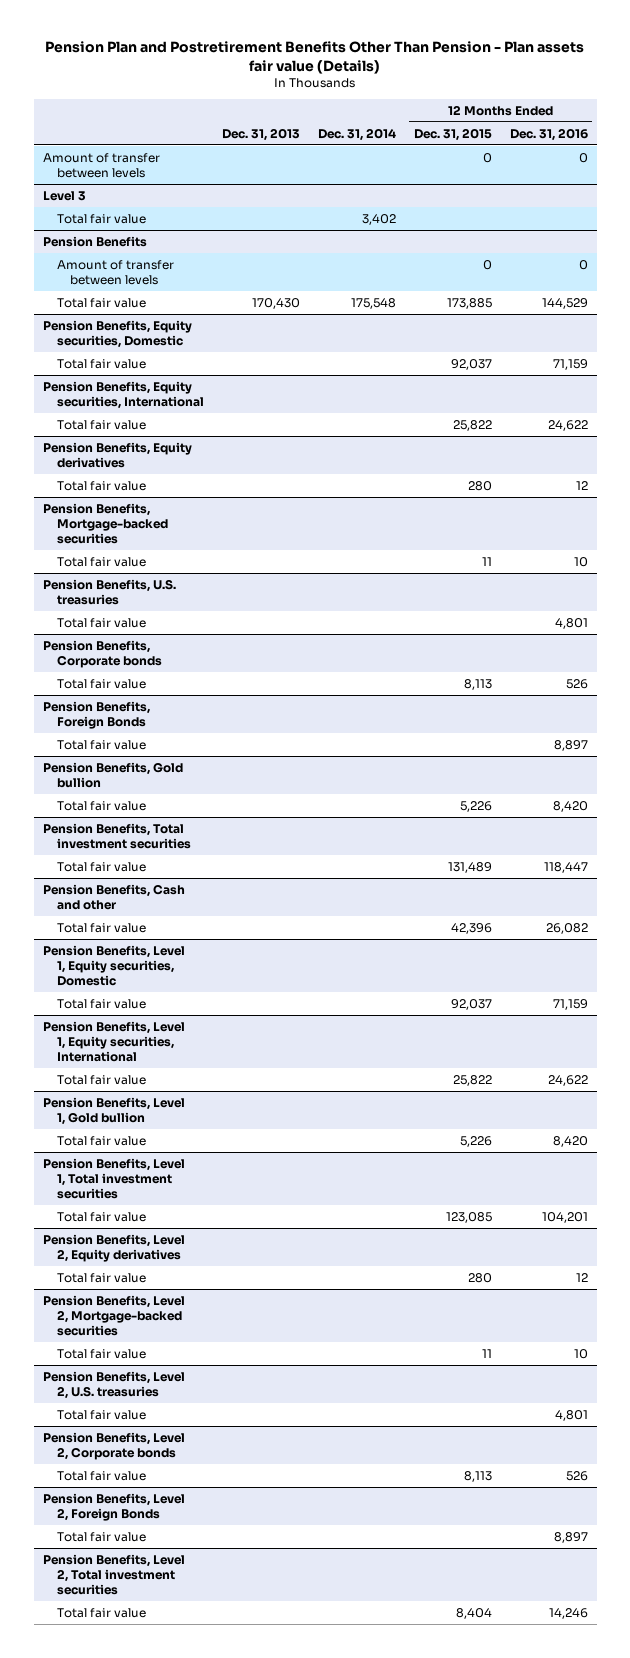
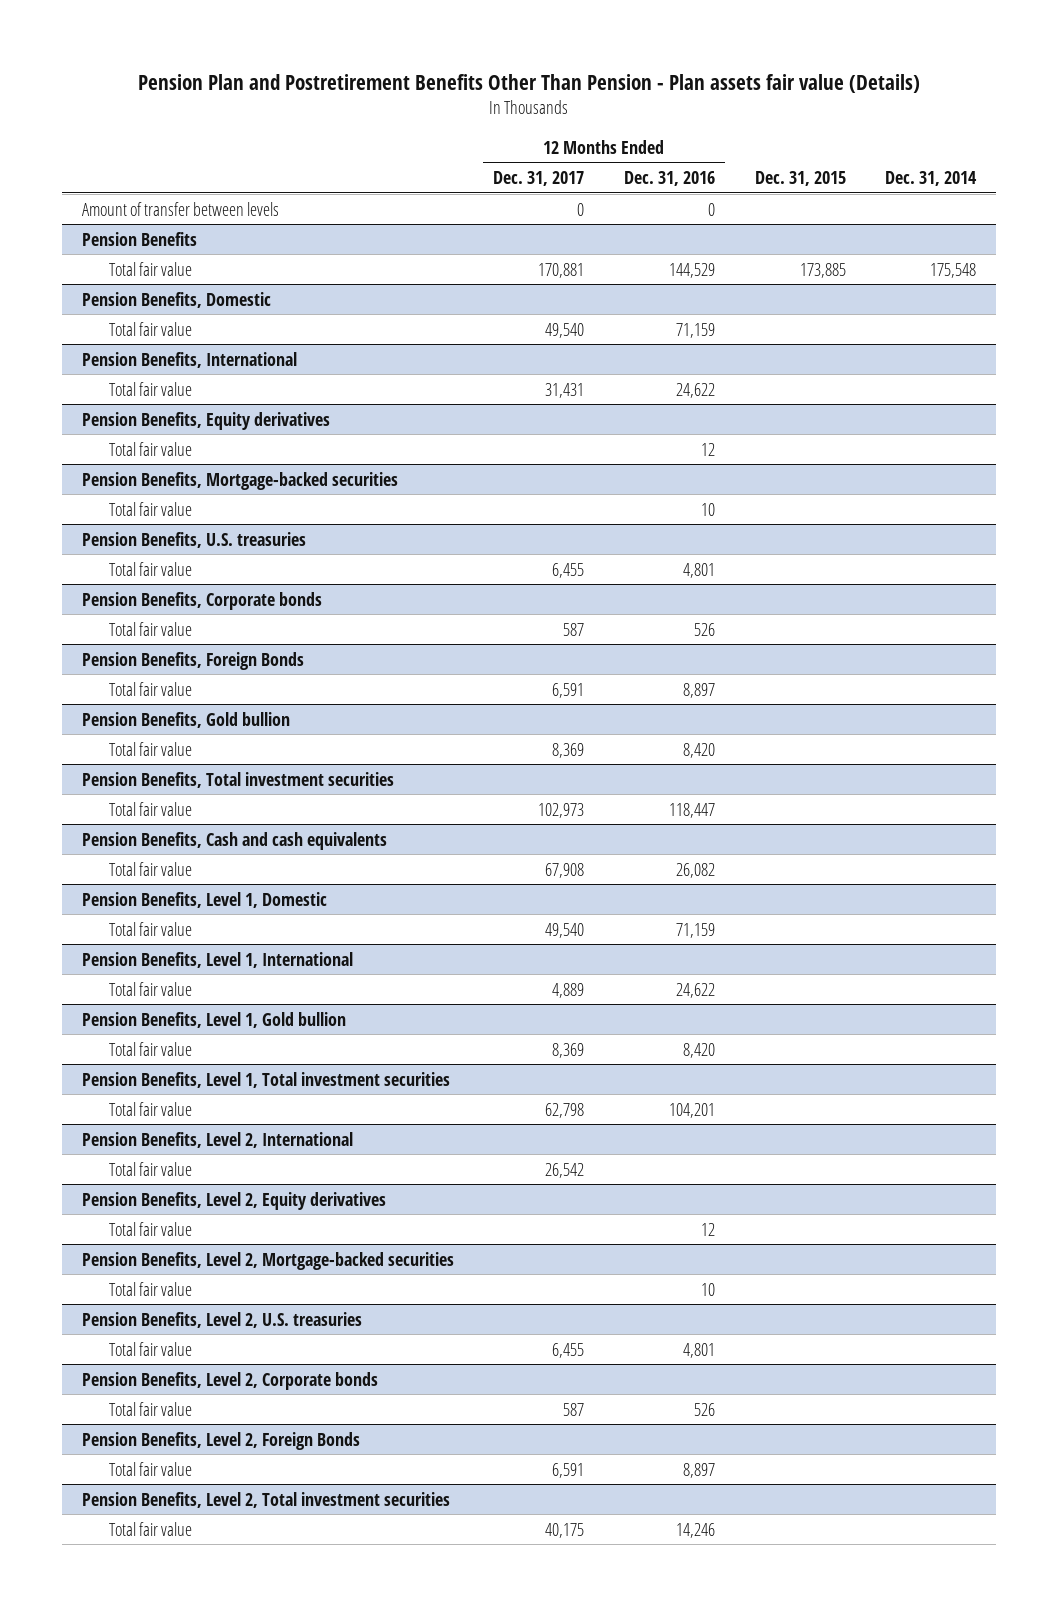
- | Dec. 31, 2013 | Dec. 31, 2014 | 12 Months Ended Dec. 31, 2015 | 12 Months Ended Dec. 31, 2016
+ | 12 Months Ended Dec. 31, 2017 | 12 Months Ended Dec. 31, 2016 | Dec. 31, 2015 | Dec. 31, 2014
- Level 3
- Total fair value | | 3,402 | |
@ Pension Benefits
- Amount of transfer between levels | | | 0 | 0
- Pension Benefits, Equity securities, Domestic
+ Pension Benefits, Domestic
- Pension Benefits, Equity securities, International
+ Pension Benefits, International
- Pension Benefits, Cash and other
+ Pension Benefits, Cash and cash equivalents
- Pension Benefits, Level 1, Equity securities, Domestic
+ Pension Benefits, Level 1, Domestic
- Pension Benefits, Level 1, Equity securities, International
+ Pension Benefits, Level 1, International
+ Pension Benefits, Level 2, International
+ Total fair value | 26,542 | | |

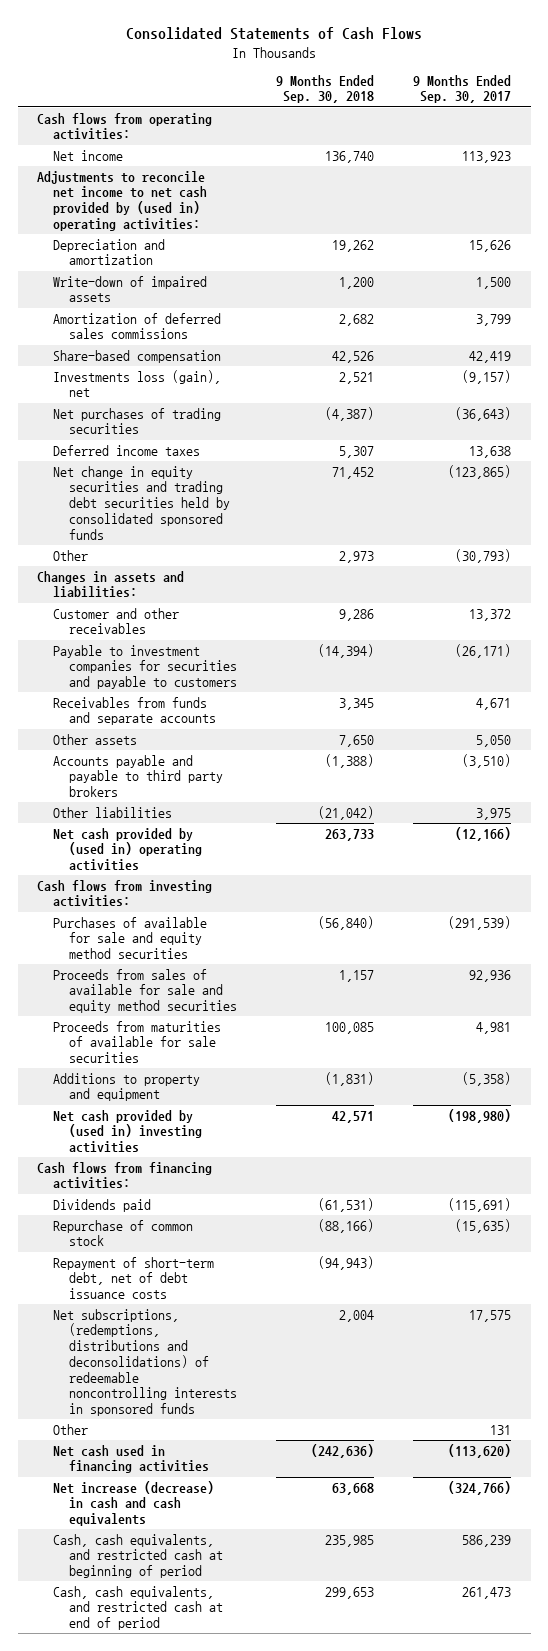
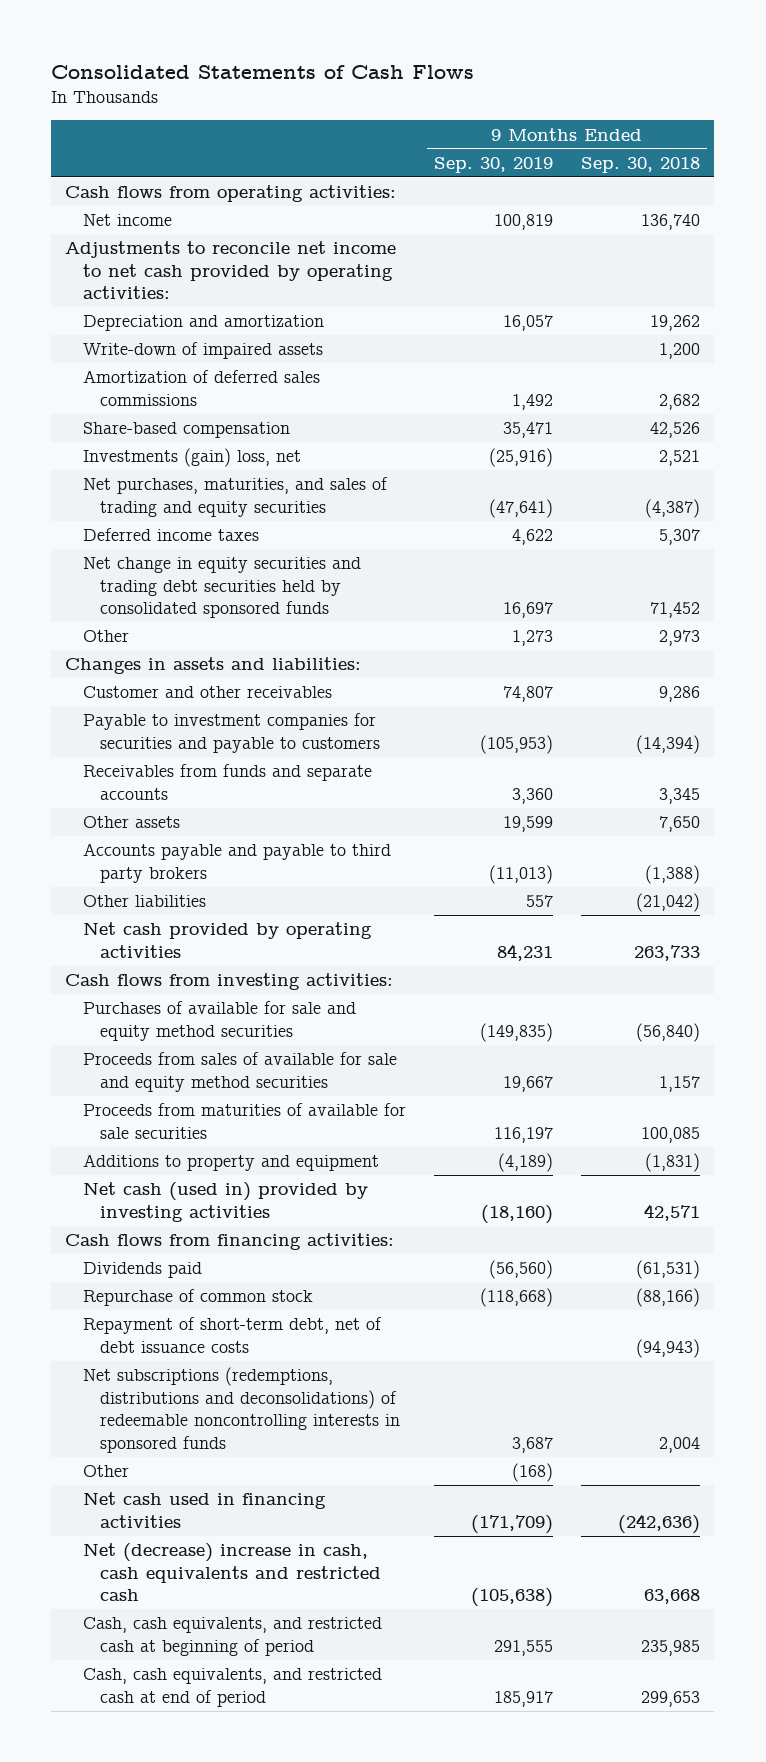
- | 9 Months Ended Sep. 30, 2018 | 9 Months Ended Sep. 30, 2017
+ | 9 Months Ended Sep. 30, 2019 | 9 Months Ended Sep. 30, 2018
- Adjustments to reconcile net income to net cash provided by (used in) operating activities:
+ Adjustments to reconcile net income to net cash provided by operating activities:
- Investments loss (gain), net | 2,521 | (9,157)
- Net purchases of trading securities | (4,387) | (36,643)
+ Investments (gain) loss, net | (25,916) | 2,521
+ Net purchases, maturities, and sales of trading and equity securities | (47,641) | (4,387)
- Net cash provided by (used in) operating activities | 263,733 | (12,166)
+ Net cash provided by operating activities | 84,231 | 263,733
- Net cash provided by (used in) investing activities | 42,571 | (198,980)
+ Net cash (used in) provided by investing activities | (18,160) | 42,571
- Net subscriptions, (redemptions, distributions and deconsolidations) of redeemable noncontrolling interests in sponsored funds | 2,004 | 17,575
+ Net subscriptions (redemptions, distributions and deconsolidations) of redeemable noncontrolling interests in sponsored funds | 3,687 | 2,004
- Net increase (decrease) in cash and cash equivalents | 63,668 | (324,766)
+ Net (decrease) increase in cash, cash equivalents and restricted cash | (105,638) | 63,668

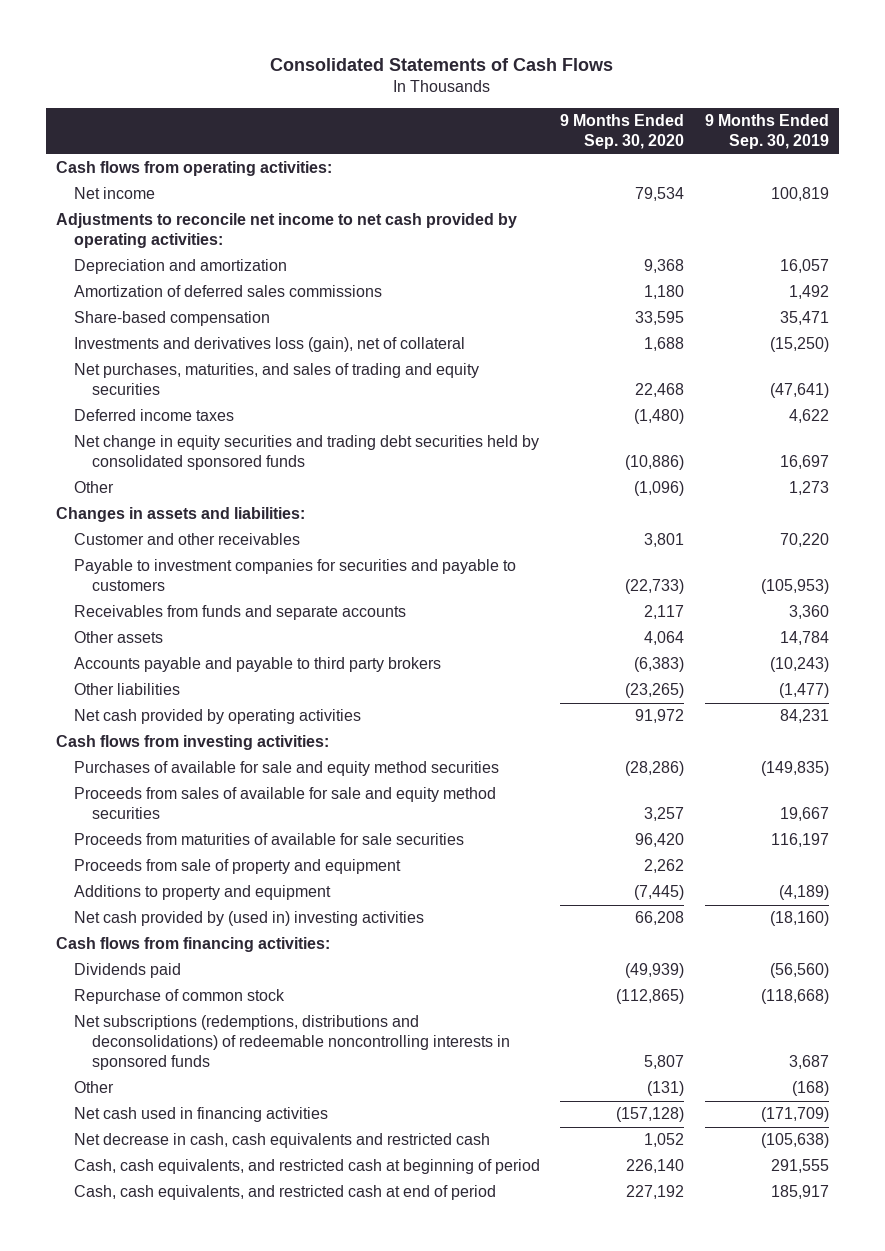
- | 9 Months Ended Sep. 30, 2019 | 9 Months Ended Sep. 30, 2018
+ | 9 Months Ended Sep. 30, 2020 | 9 Months Ended Sep. 30, 2019
- Write-down of impaired assets | | 1,200
- Investments (gain) loss, net | (25,916) | 2,521
+ Investments and derivatives loss (gain), net of collateral | 1,688 | (15,250)
- Customer and other receivables | 74,807 | 9,286
+ Customer and other receivables | 3,801 | 70,220
- Other assets | 19,599 | 7,650
- Accounts payable and payable to third party brokers | (11,013) | (1,388)
- Other liabilities | 557 | (21,042)
+ Other assets | 4,064 | 14,784
+ Accounts payable and payable to third party brokers | (6,383) | (10,243)
+ Other liabilities | (23,265) | (1,477)
+ Proceeds from sale of property and equipment | 2,262 |
- Net cash (used in) provided by investing activities | (18,160) | 42,571
+ Net cash provided by (used in) investing activities | 66,208 | (18,160)
- Repayment of short-term debt, net of debt issuance costs | | (94,943)
- Net (decrease) increase in cash, cash equivalents and restricted cash | (105,638) | 63,668
+ Net decrease in cash, cash equivalents and restricted cash | 1,052 | (105,638)

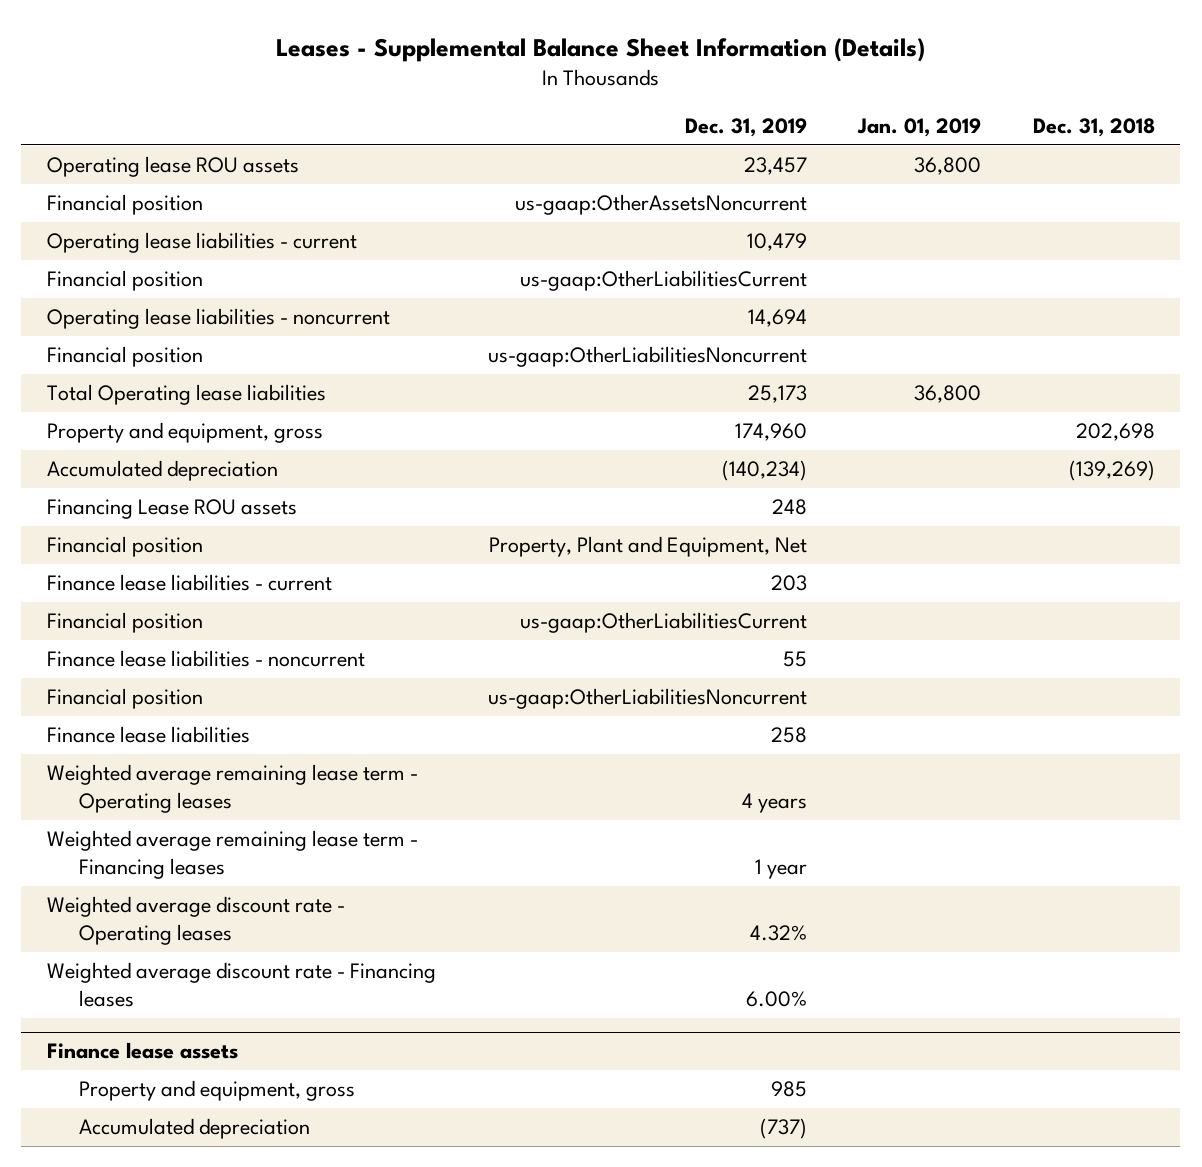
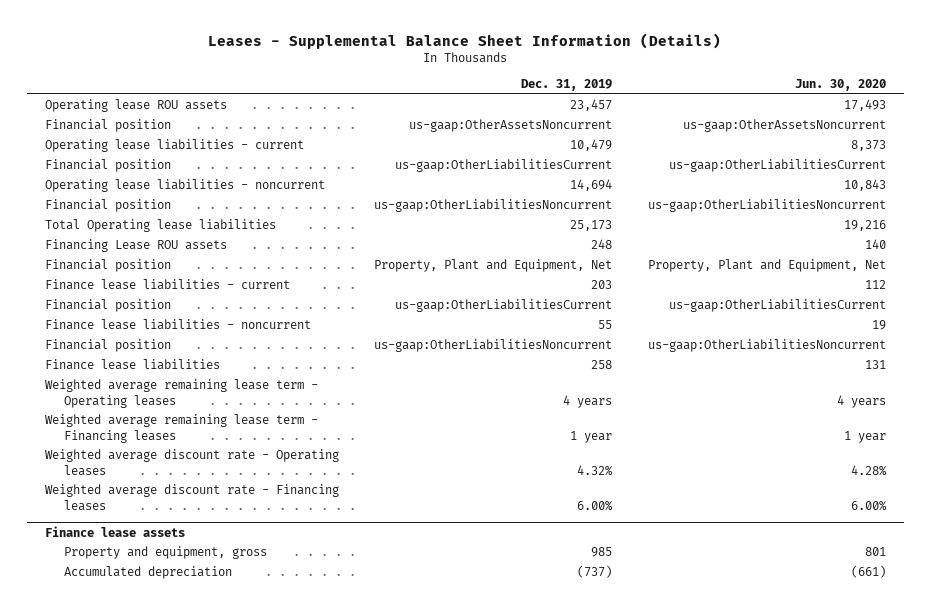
- | Dec. 31, 2019 | Jan. 01, 2019 | Dec. 31, 2018
+ | Dec. 31, 2019 | Jun. 30, 2020
- Property and equipment, gross | 174,960 | | 202,698
- Accumulated depreciation | (140,234) | | (139,269)

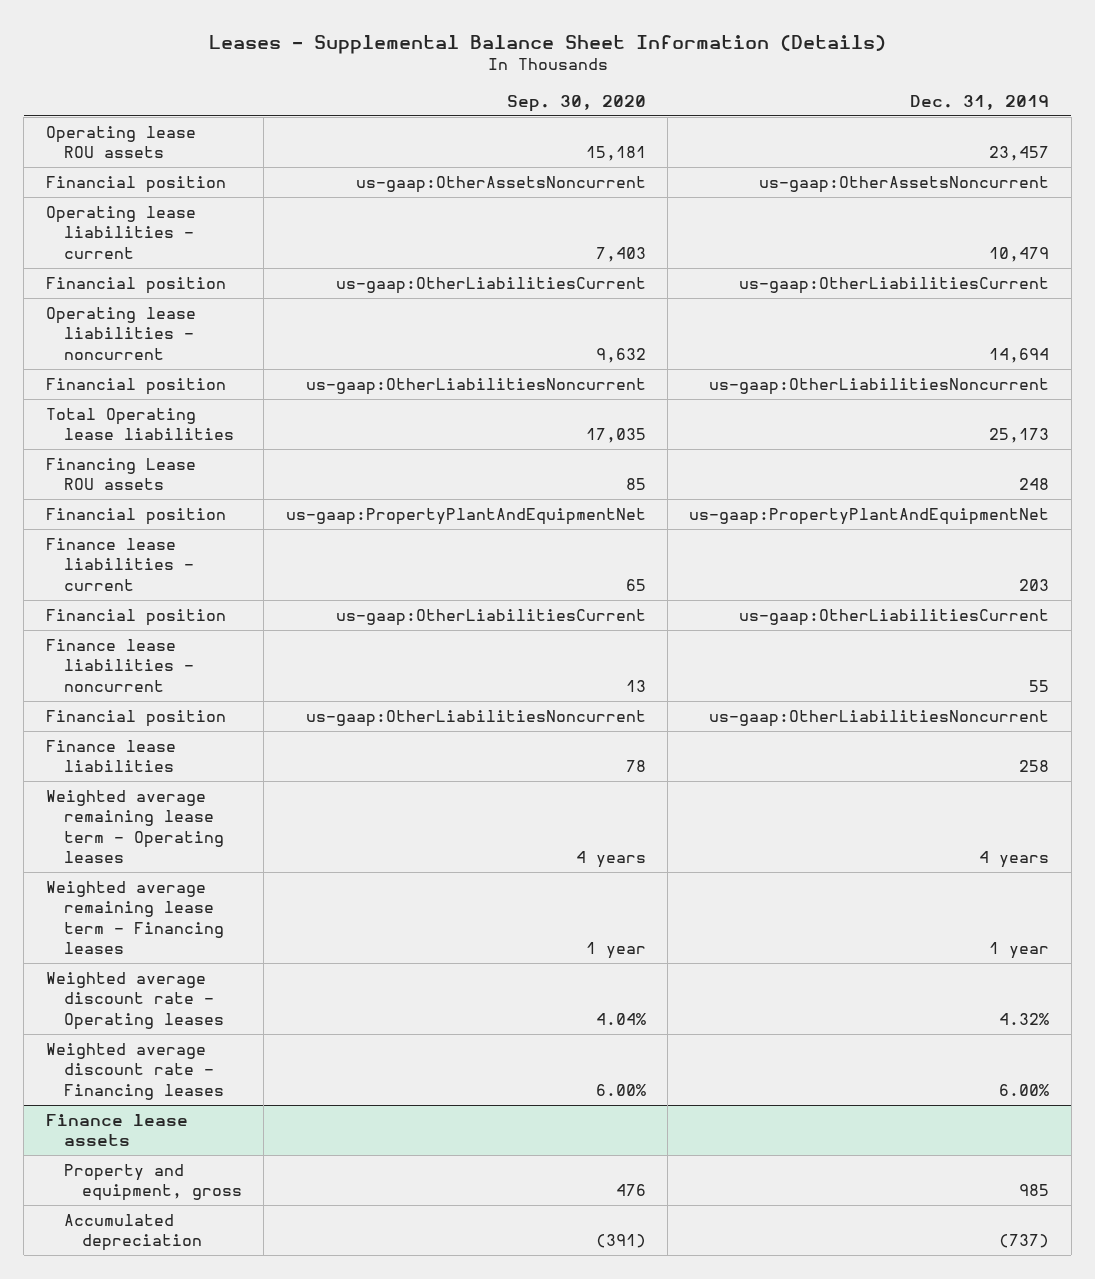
- | Dec. 31, 2019 | Jun. 30, 2020
+ | Sep. 30, 2020 | Dec. 31, 2019
- Financial position | Property, Plant and Equipment, Net | Property, Plant and Equipment, Net
+ Financial position | us-gaap:PropertyPlantAndEquipmentNet | us-gaap:PropertyPlantAndEquipmentNet

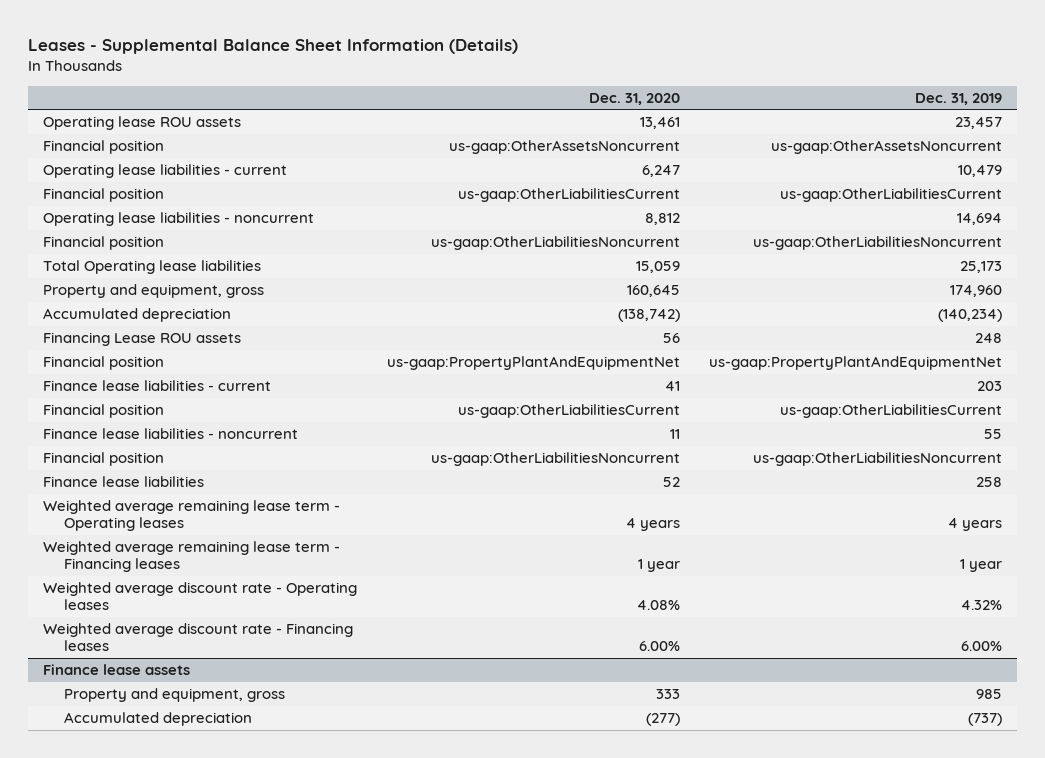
- | Sep. 30, 2020 | Dec. 31, 2019
+ | Dec. 31, 2020 | Dec. 31, 2019
+ Property and equipment, gross | 160,645 | 174,960
+ Accumulated depreciation | (138,742) | (140,234)

